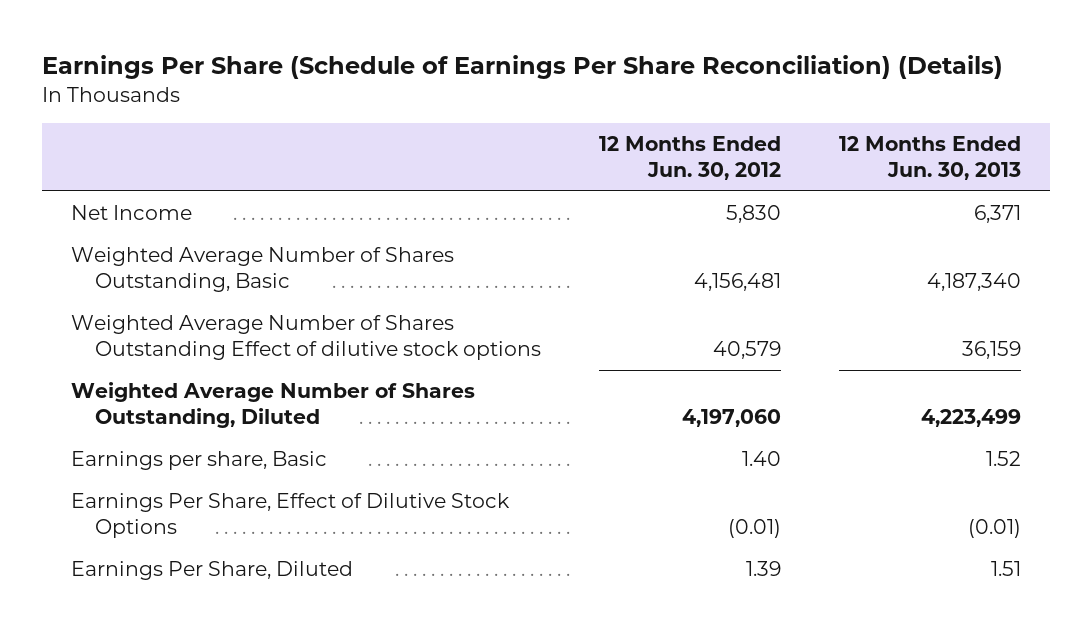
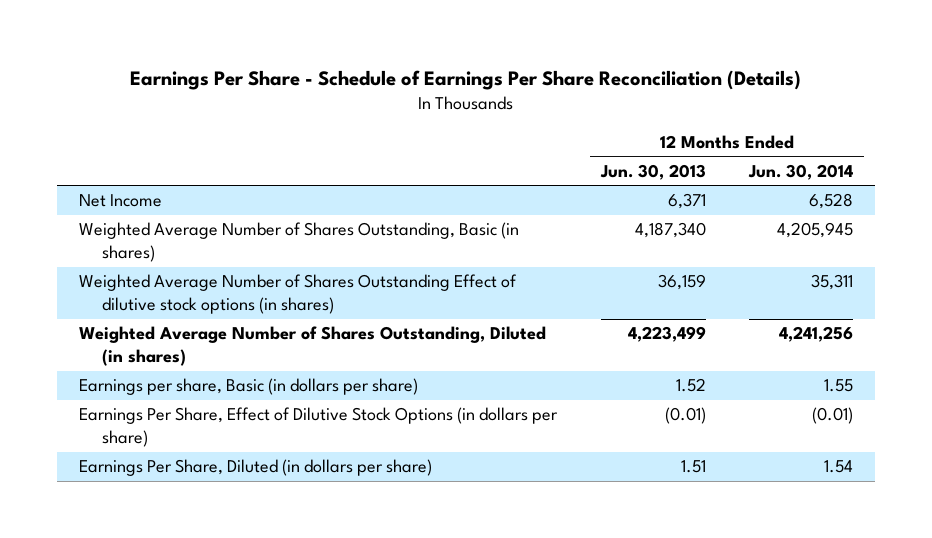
- Earnings Per Share (Schedule of Earnings Per Share Reconciliation) (Details)
+ Earnings Per Share - Schedule of Earnings Per Share Reconciliation (Details)
- | 12 Months Ended Jun. 30, 2012 | 12 Months Ended Jun. 30, 2013
+ | 12 Months Ended Jun. 30, 2013 | 12 Months Ended Jun. 30, 2014
- Weighted Average Number of Shares Outstanding, Basic | 4,156,481 | 4,187,340
- Weighted Average Number of Shares Outstanding Effect of dilutive stock options | 40,579 | 36,159
- Weighted Average Number of Shares Outstanding, Diluted | 4,197,060 | 4,223,499
- Earnings per share, Basic | 1.40 | 1.52
- Earnings Per Share, Effect of Dilutive Stock Options | (0.01) | (0.01)
- Earnings Per Share, Diluted | 1.39 | 1.51
+ Weighted Average Number of Shares Outstanding, Basic (in shares) | 4,187,340 | 4,205,945
+ Weighted Average Number of Shares Outstanding Effect of dilutive stock options (in shares) | 36,159 | 35,311
+ Weighted Average Number of Shares Outstanding, Diluted (in shares) | 4,223,499 | 4,241,256
+ Earnings per share, Basic (in dollars per share) | 1.52 | 1.55
+ Earnings Per Share, Effect of Dilutive Stock Options (in dollars per share) | (0.01) | (0.01)
+ Earnings Per Share, Diluted (in dollars per share) | 1.51 | 1.54

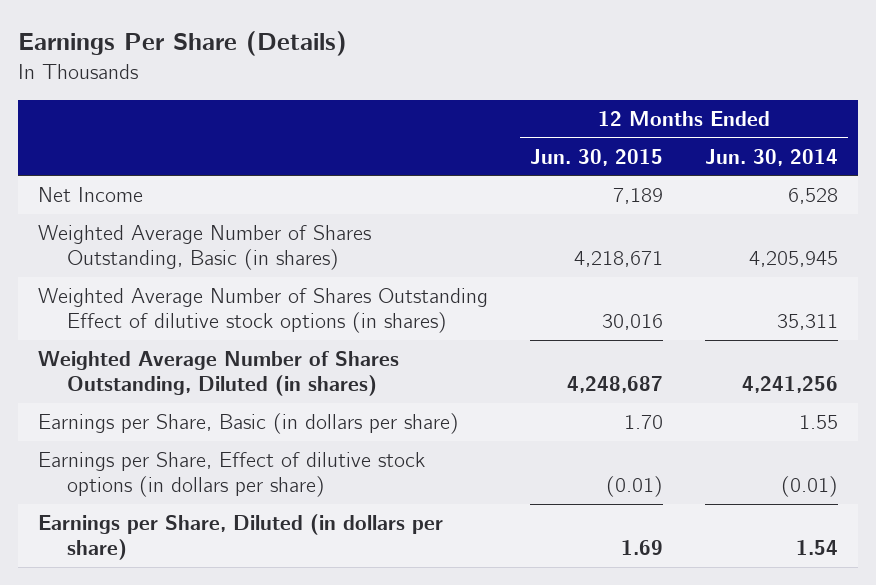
- Earnings Per Share - Schedule of Earnings Per Share Reconciliation (Details)
+ Earnings Per Share (Details)
- | 12 Months Ended Jun. 30, 2013 | 12 Months Ended Jun. 30, 2014
+ | 12 Months Ended Jun. 30, 2015 | 12 Months Ended Jun. 30, 2014
- Earnings per share, Basic (in dollars per share) | 1.52 | 1.55
- Earnings Per Share, Effect of Dilutive Stock Options (in dollars per share) | (0.01) | (0.01)
- Earnings Per Share, Diluted (in dollars per share) | 1.51 | 1.54
+ Earnings per Share, Basic (in dollars per share) | 1.70 | 1.55
+ Earnings per Share, Effect of dilutive stock options (in dollars per share) | (0.01) | (0.01)
+ Earnings per Share, Diluted (in dollars per share) | 1.69 | 1.54

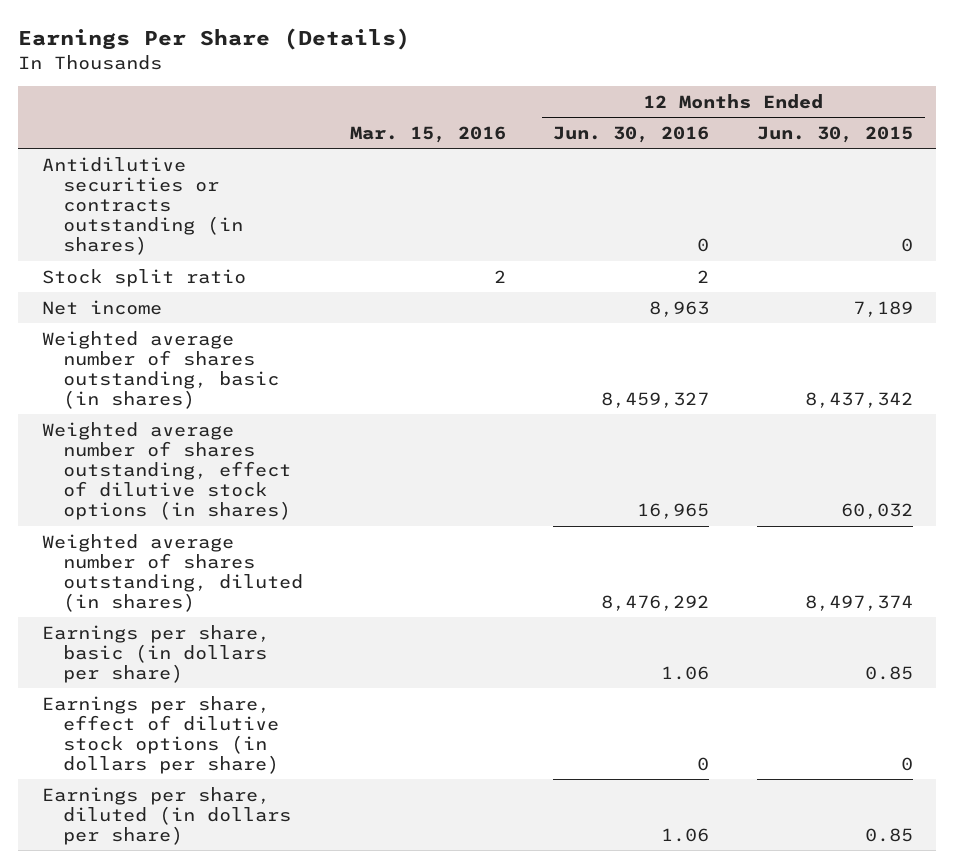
- | 12 Months Ended Jun. 30, 2015 | 12 Months Ended Jun. 30, 2014
+ | Mar. 15, 2016 | 12 Months Ended Jun. 30, 2016 | 12 Months Ended Jun. 30, 2015
- Net Income | 7,189 | 6,528
- Weighted Average Number of Shares Outstanding, Basic (in shares) | 4,218,671 | 4,205,945
- Weighted Average Number of Shares Outstanding Effect of dilutive stock options (in shares) | 30,016 | 35,311
- Weighted Average Number of Shares Outstanding, Diluted (in shares) | 4,248,687 | 4,241,256
- Earnings per Share, Basic (in dollars per share) | 1.70 | 1.55
- Earnings per Share, Effect of dilutive stock options (in dollars per share) | (0.01) | (0.01)
- Earnings per Share, Diluted (in dollars per share) | 1.69 | 1.54
+ Antidilutive securities or contracts outstanding (in shares) | | 0 | 0
+ Stock split ratio | 2 | 2 |
+ Net income | | 8,963 | 7,189
+ Weighted average number of shares outstanding, basic (in shares) | | 8,459,327 | 8,437,342
+ Weighted average number of shares outstanding, effect of dilutive stock options (in shares) | | 16,965 | 60,032
+ Weighted average number of shares outstanding, diluted (in shares) | | 8,476,292 | 8,497,374
+ Earnings per share, basic (in dollars per share) | | 1.06 | 0.85
+ Earnings per share, effect of dilutive stock options (in dollars per share) | | 0 | 0
+ Earnings per share, diluted (in dollars per share) | | 1.06 | 0.85

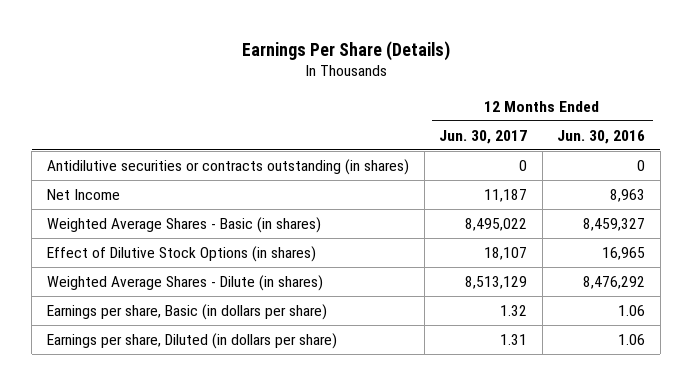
- | Mar. 15, 2016 | 12 Months Ended Jun. 30, 2016 | 12 Months Ended Jun. 30, 2015
+ | 12 Months Ended Jun. 30, 2017 | 12 Months Ended Jun. 30, 2016
- Stock split ratio | 2 | 2 |
- Net income | | 8,963 | 7,189
- Weighted average number of shares outstanding, basic (in shares) | | 8,459,327 | 8,437,342
- Weighted average number of shares outstanding, effect of dilutive stock options (in shares) | | 16,965 | 60,032
- Weighted average number of shares outstanding, diluted (in shares) | | 8,476,292 | 8,497,374
- Earnings per share, basic (in dollars per share) | | 1.06 | 0.85
- Earnings per share, effect of dilutive stock options (in dollars per share) | | 0 | 0
- Earnings per share, diluted (in dollars per share) | | 1.06 | 0.85
+ Net Income | 11,187 | 8,963
+ Weighted Average Shares - Basic (in shares) | 8,495,022 | 8,459,327
+ Effect of Dilutive Stock Options (in shares) | 18,107 | 16,965
+ Weighted Average Shares - Dilute (in shares) | 8,513,129 | 8,476,292
+ Earnings per share, Basic (in dollars per share) | 1.32 | 1.06
+ Earnings per share, Diluted (in dollars per share) | 1.31 | 1.06

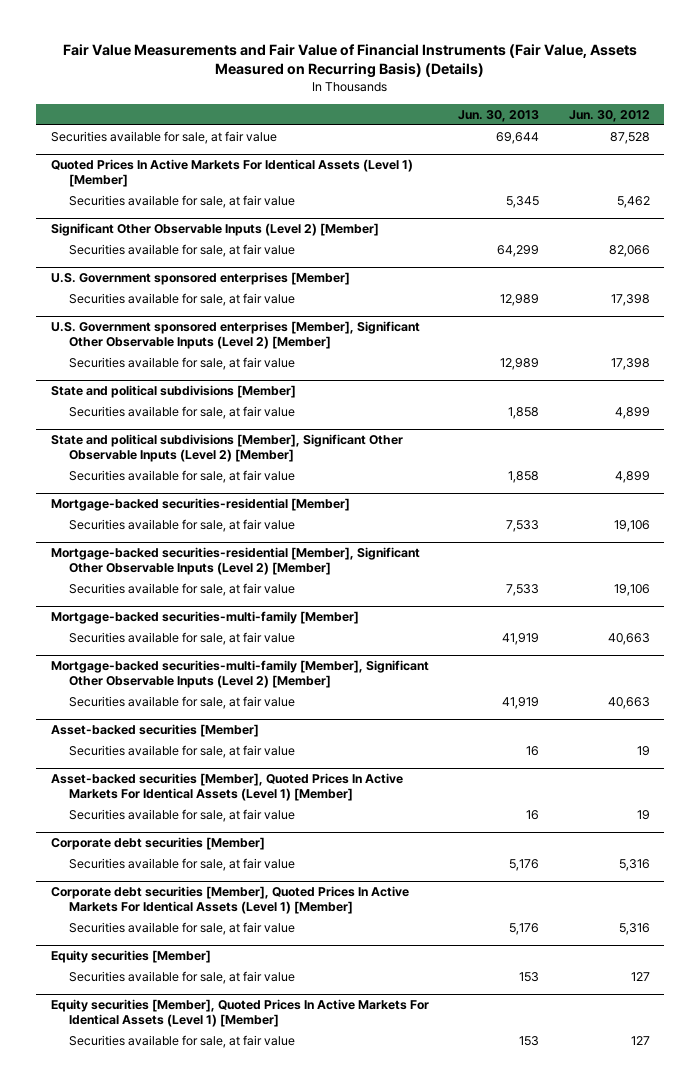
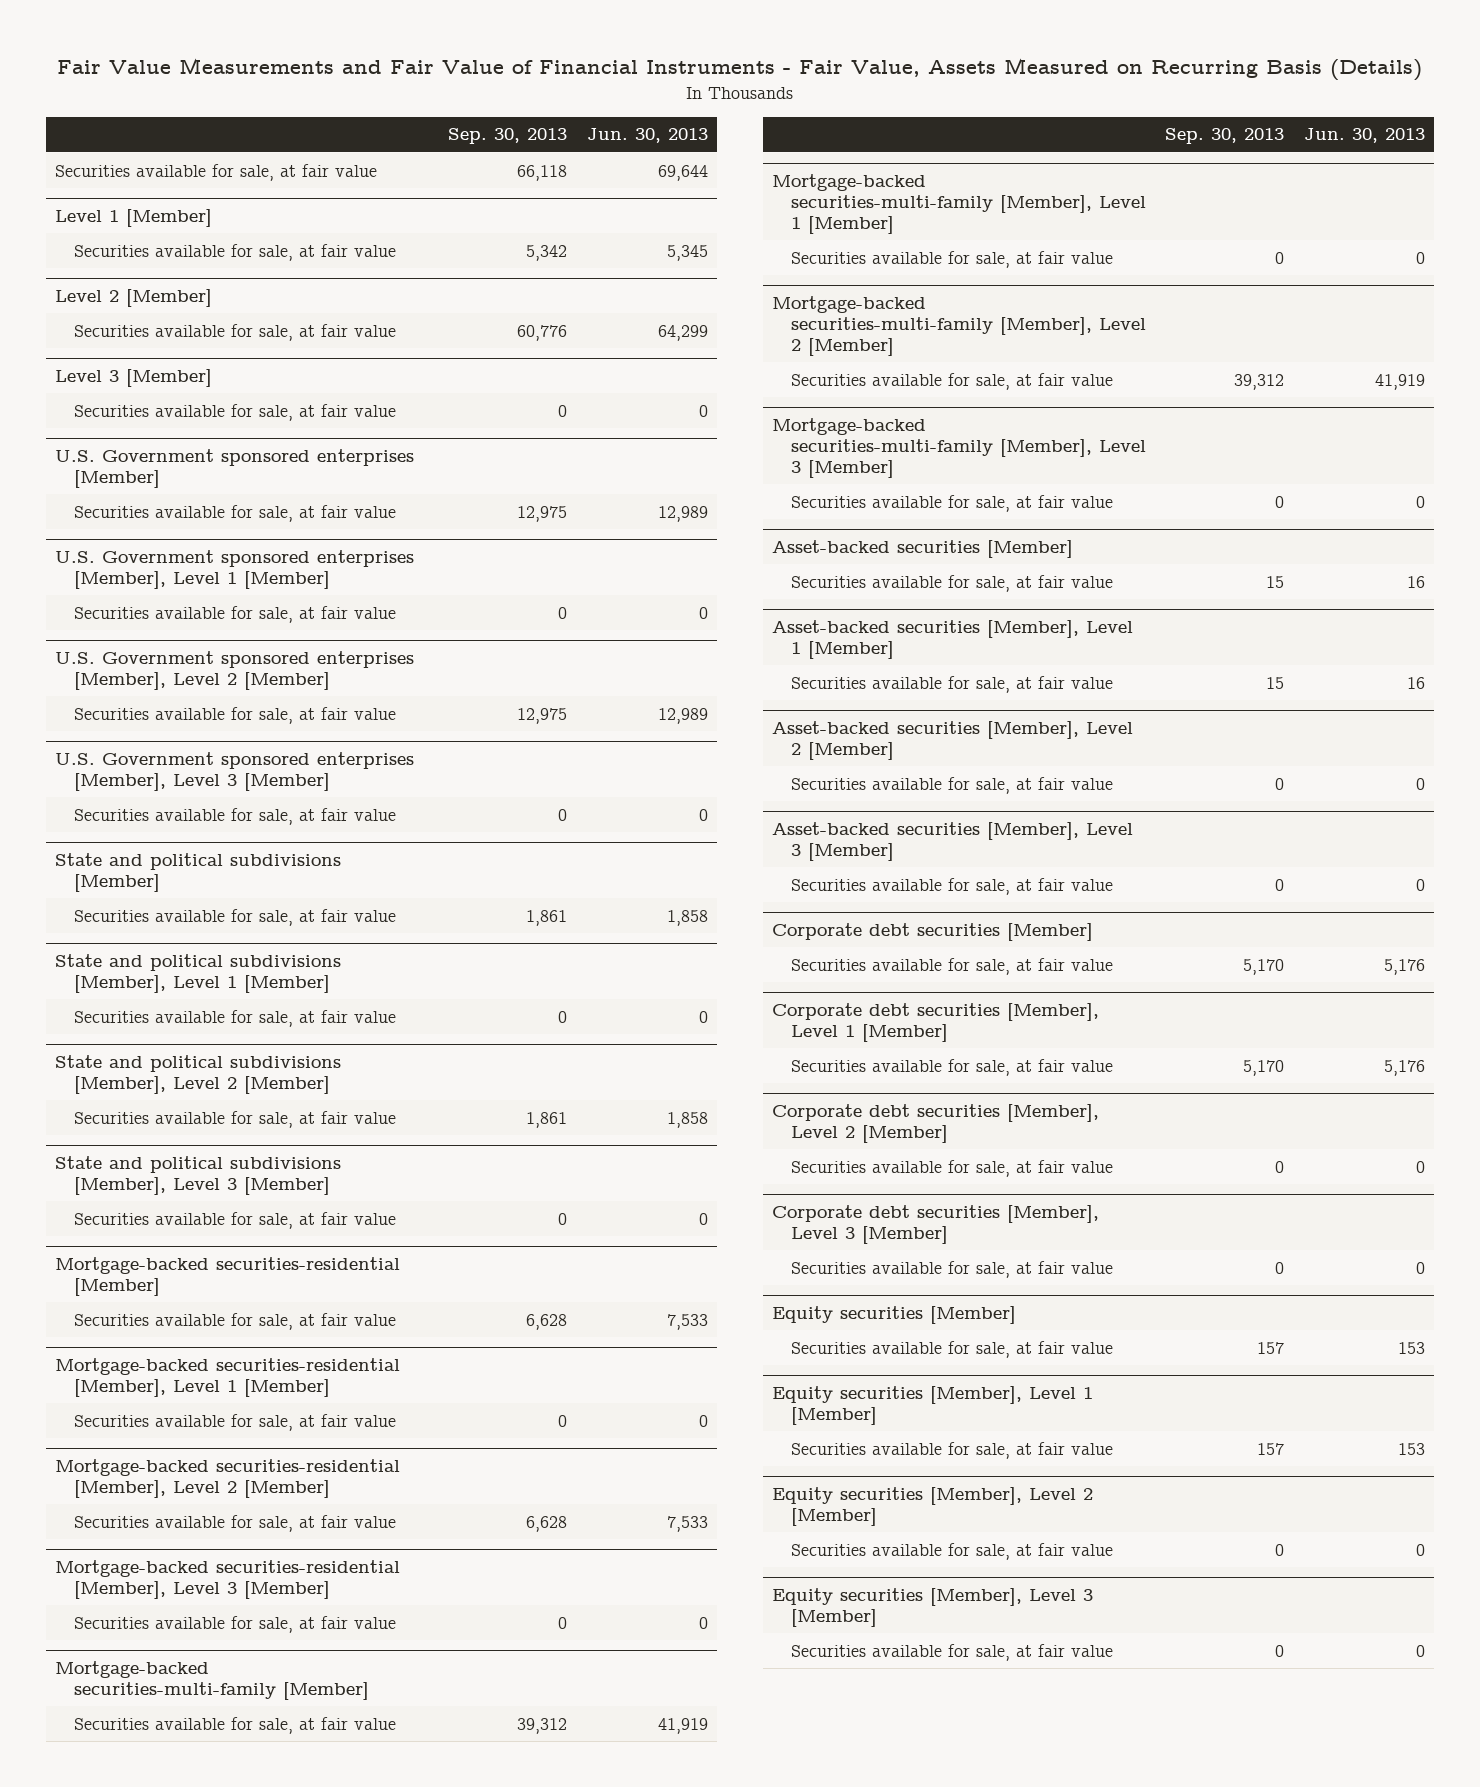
- Fair Value Measurements and Fair Value of Financial Instruments (Fair Value, Assets Measured on Recurring Basis) (Details)
+ Fair Value Measurements and Fair Value of Financial Instruments - Fair Value, Assets Measured on Recurring Basis (Details)
- | Jun. 30, 2013 | Jun. 30, 2012
+ | Sep. 30, 2013 | Jun. 30, 2013
- Quoted Prices In Active Markets For Identical Assets (Level 1) [Member]
+ Level 1 [Member]
- Significant Other Observable Inputs (Level 2) [Member]
+ Level 2 [Member]
+ Level 3 [Member]
+ Securities available for sale, at fair value | 0 | 0
- U.S. Government sponsored enterprises [Member], Significant Other Observable Inputs (Level 2) [Member]
+ U.S. Government sponsored enterprises [Member], Level 1 [Member]
+ Securities available for sale, at fair value | 0 | 0
+ U.S. Government sponsored enterprises [Member], Level 2 [Member]
+ U.S. Government sponsored enterprises [Member], Level 3 [Member]
+ Securities available for sale, at fair value | 0 | 0
- State and political subdivisions [Member], Significant Other Observable Inputs (Level 2) [Member]
+ State and political subdivisions [Member], Level 1 [Member]
+ Securities available for sale, at fair value | 0 | 0
+ State and political subdivisions [Member], Level 2 [Member]
+ State and political subdivisions [Member], Level 3 [Member]
+ Securities available for sale, at fair value | 0 | 0
- Mortgage-backed securities-residential [Member], Significant Other Observable Inputs (Level 2) [Member]
+ Mortgage-backed securities-residential [Member], Level 1 [Member]
+ Securities available for sale, at fair value | 0 | 0
+ Mortgage-backed securities-residential [Member], Level 2 [Member]
+ Mortgage-backed securities-residential [Member], Level 3 [Member]
+ Securities available for sale, at fair value | 0 | 0
- Mortgage-backed securities-multi-family [Member], Significant Other Observable Inputs (Level 2) [Member]
+ Mortgage-backed securities-multi-family [Member], Level 1 [Member]
+ Securities available for sale, at fair value | 0 | 0
+ Mortgage-backed securities-multi-family [Member], Level 2 [Member]
+ Mortgage-backed securities-multi-family [Member], Level 3 [Member]
+ Securities available for sale, at fair value | 0 | 0
- Asset-backed securities [Member], Quoted Prices In Active Markets For Identical Assets (Level 1) [Member]
+ Asset-backed securities [Member], Level 1 [Member]
+ Asset-backed securities [Member], Level 2 [Member]
+ Securities available for sale, at fair value | 0 | 0
+ Asset-backed securities [Member], Level 3 [Member]
+ Securities available for sale, at fair value | 0 | 0
- Corporate debt securities [Member], Quoted Prices In Active Markets For Identical Assets (Level 1) [Member]
+ Corporate debt securities [Member], Level 1 [Member]
+ Corporate debt securities [Member], Level 2 [Member]
+ Securities available for sale, at fair value | 0 | 0
+ Corporate debt securities [Member], Level 3 [Member]
+ Securities available for sale, at fair value | 0 | 0
- Equity securities [Member], Quoted Prices In Active Markets For Identical Assets (Level 1) [Member]
+ Equity securities [Member], Level 1 [Member]
+ Equity securities [Member], Level 2 [Member]
+ Securities available for sale, at fair value | 0 | 0
+ Equity securities [Member], Level 3 [Member]
+ Securities available for sale, at fair value | 0 | 0

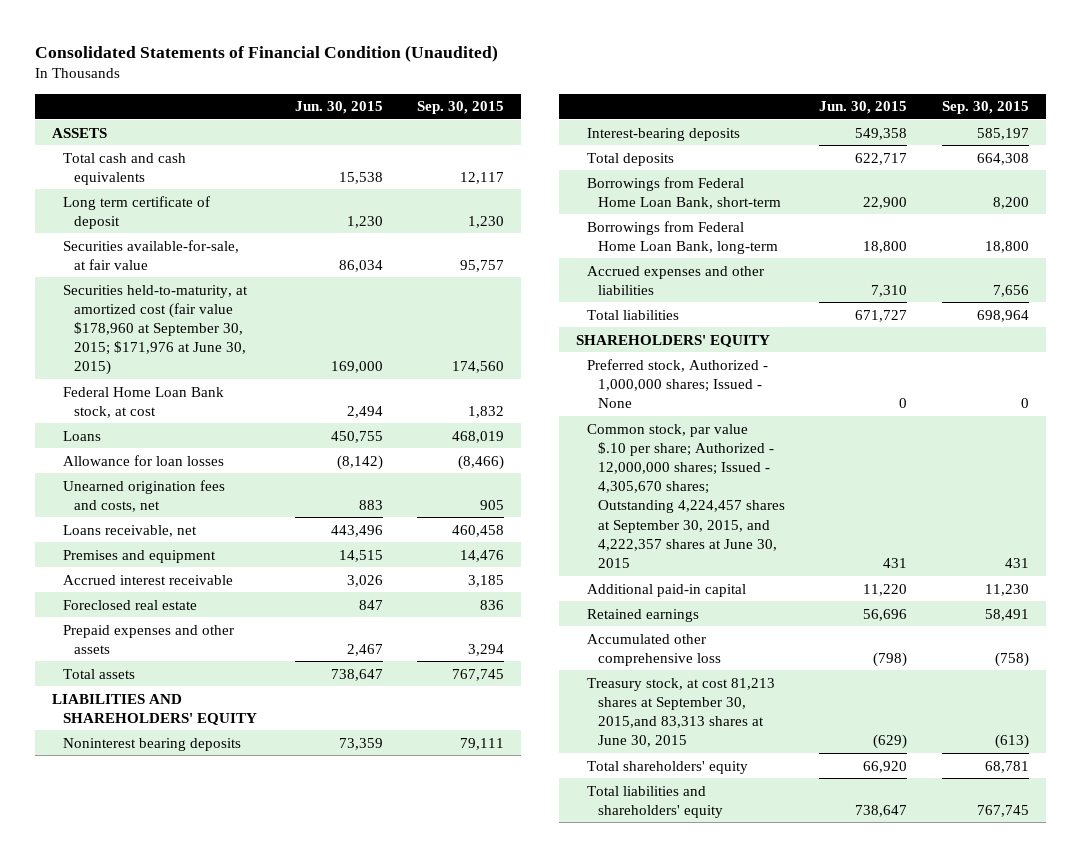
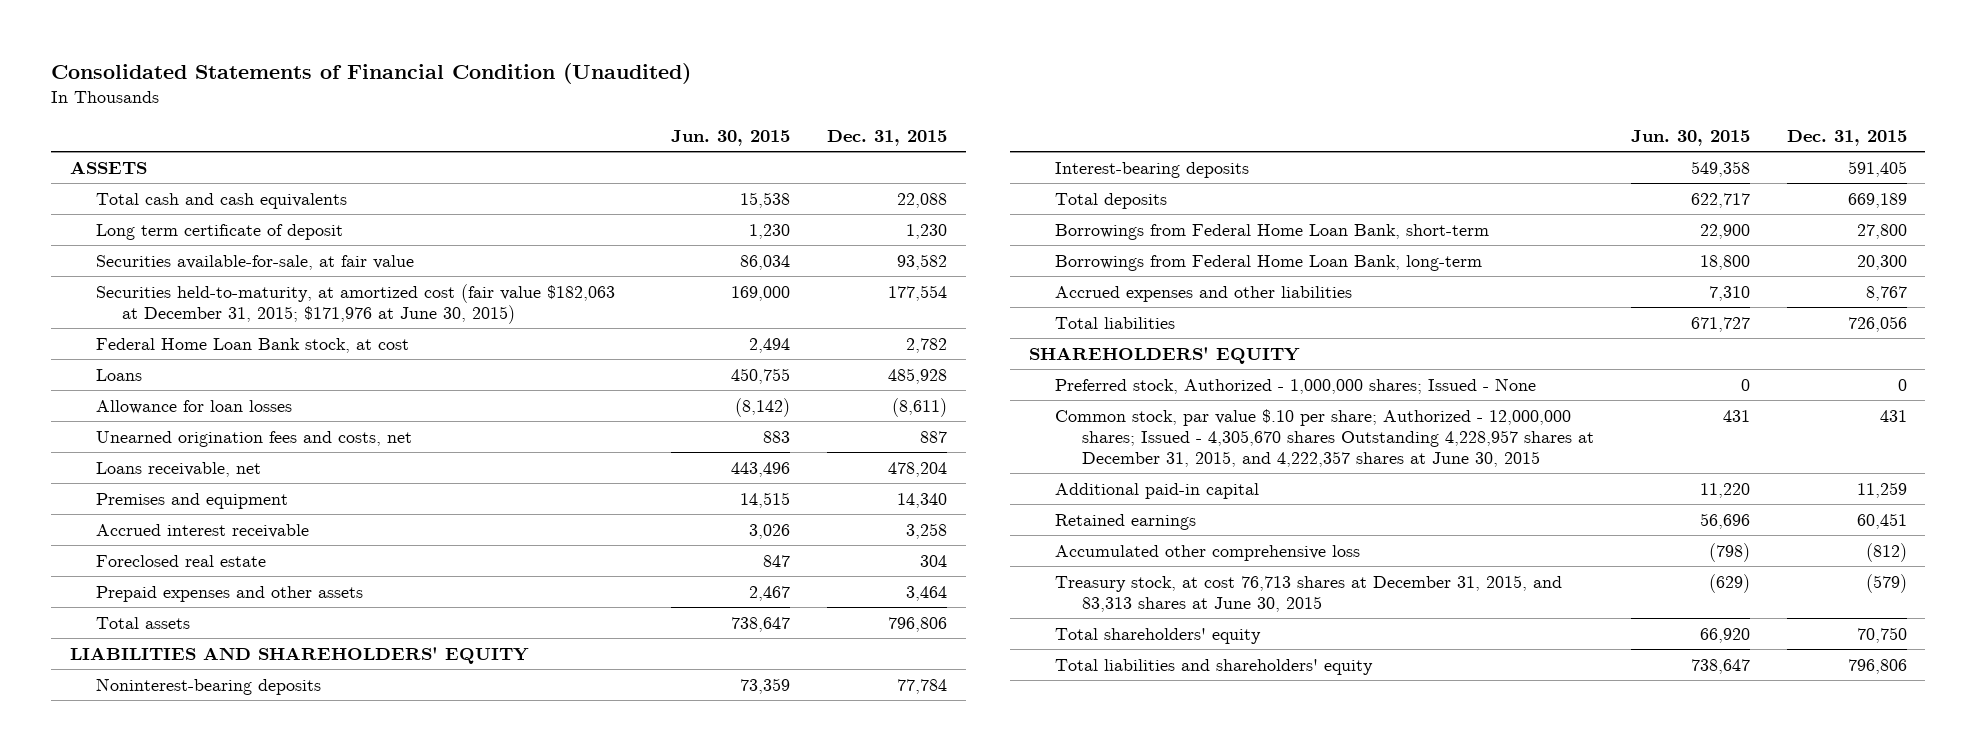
- | Jun. 30, 2015 | Sep. 30, 2015
+ | Jun. 30, 2015 | Dec. 31, 2015
- Securities held-to-maturity, at amortized cost (fair value $178,960 at September 30, 2015; $171,976 at June 30, 2015) | 169,000 | 174,560
+ Securities held-to-maturity, at amortized cost (fair value $182,063 at December 31, 2015; $171,976 at June 30, 2015) | 169,000 | 177,554
- Noninterest bearing deposits | 73,359 | 79,111
+ Noninterest-bearing deposits | 73,359 | 77,784
- Common stock, par value $.10 per share; Authorized - 12,000,000 shares; Issued - 4,305,670 shares; Outstanding 4,224,457 shares at September 30, 2015, and 4,222,357 shares at June 30, 2015 | 431 | 431
+ Common stock, par value $.10 per share; Authorized - 12,000,000 shares; Issued - 4,305,670 shares Outstanding 4,228,957 shares at December 31, 2015, and 4,222,357 shares at June 30, 2015 | 431 | 431
- Treasury stock, at cost 81,213 shares at September 30, 2015,and 83,313 shares at June 30, 2015 | (629) | (613)
+ Treasury stock, at cost 76,713 shares at December 31, 2015, and 83,313 shares at June 30, 2015 | (629) | (579)

